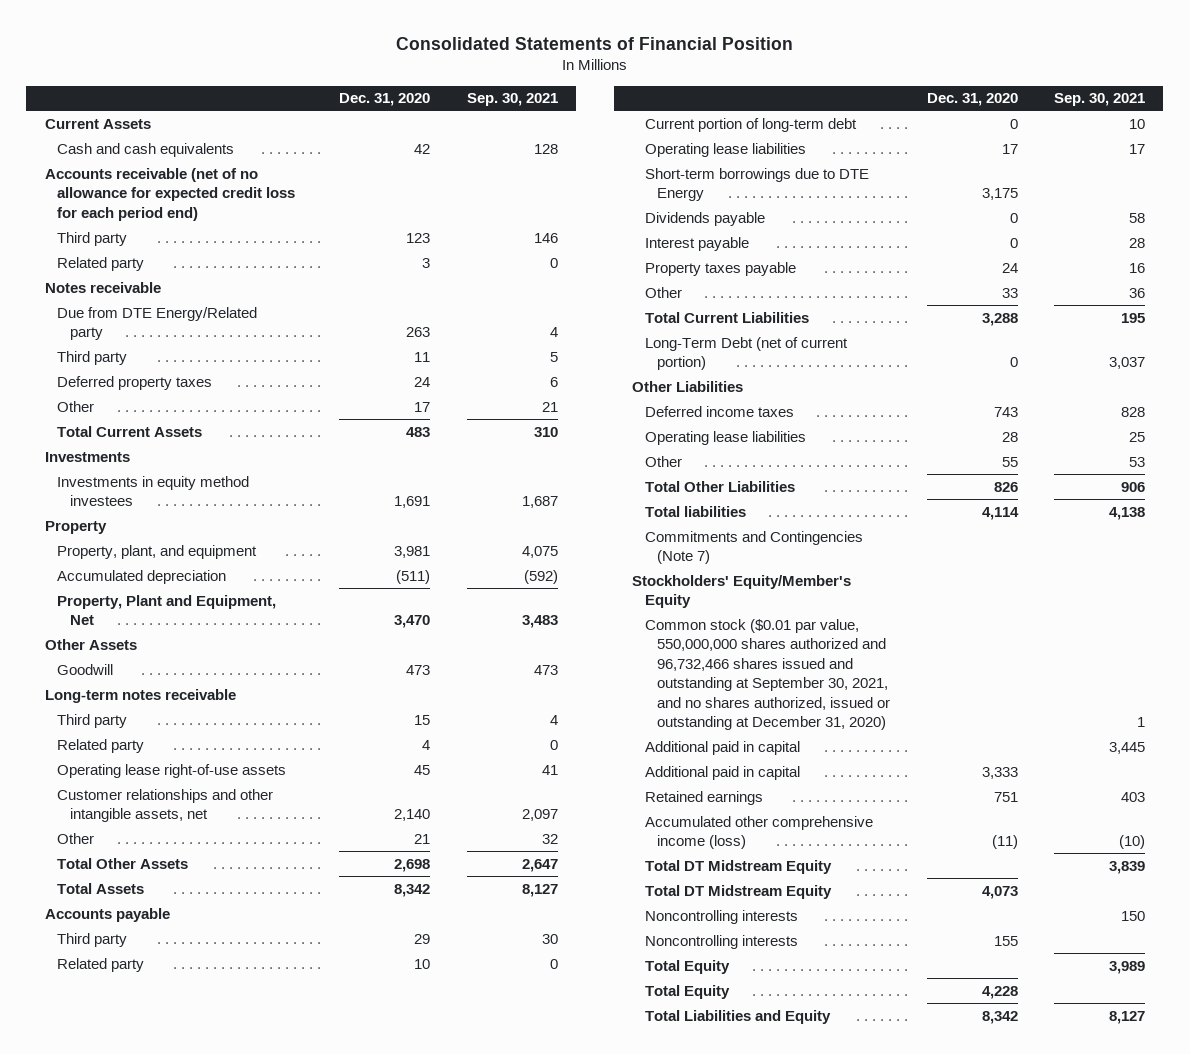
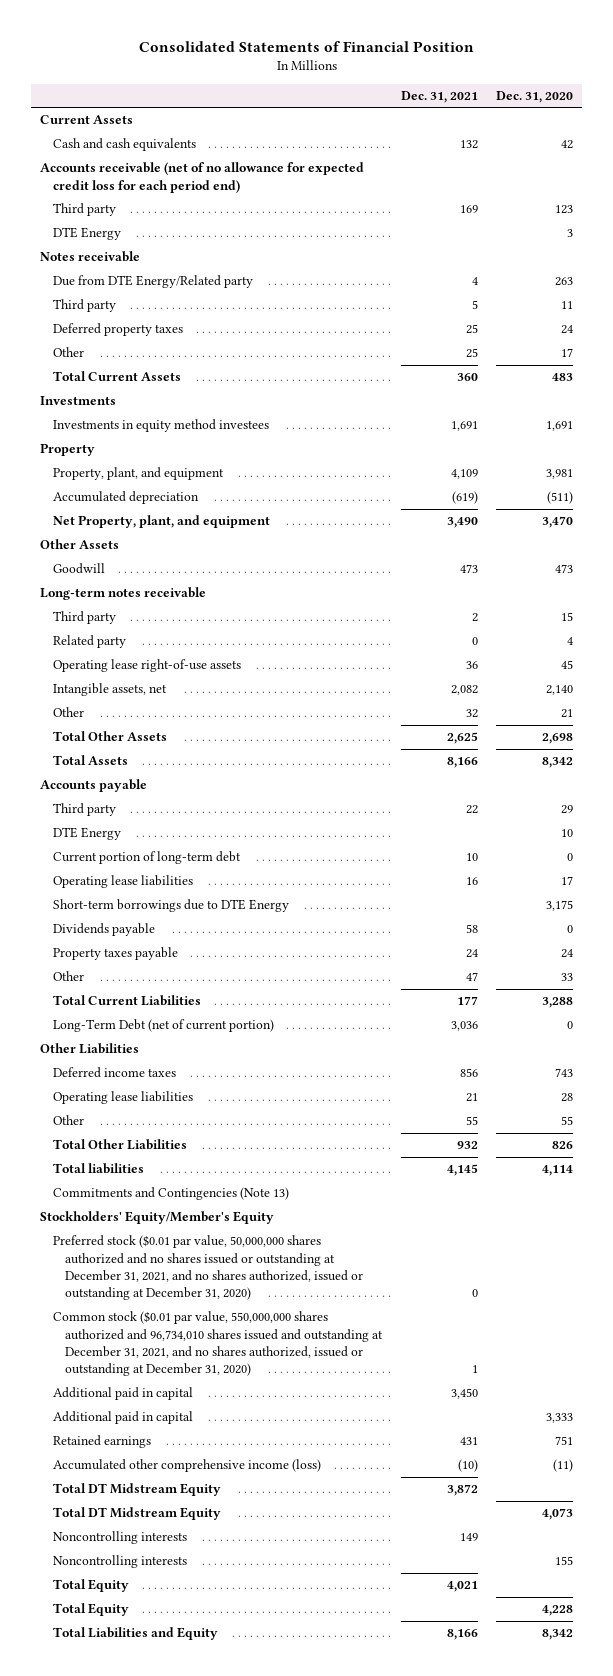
- | Dec. 31, 2020 | Sep. 30, 2021
+ | Dec. 31, 2021 | Dec. 31, 2020
- Related party | 3 | 0
+ DTE Energy | | 3
- Property, Plant and Equipment, Net | 3,470 | 3,483
+ Net Property, plant, and equipment | 3,490 | 3,470
- Customer relationships and other intangible assets, net | 2,140 | 2,097
+ Intangible assets, net | 2,082 | 2,140
- Related party | 10 | 0
+ DTE Energy | | 10
- Interest payable | 0 | 28
- Commitments and Contingencies (Note 7)
+ Commitments and Contingencies (Note 13)
- Common stock ($0.01 par value, 550,000,000 shares authorized and 96,732,466 shares issued and outstanding at September 30, 2021, and no shares authorized, issued or outstanding at December 31, 2020) | | 1
+ Preferred stock ($0.01 par value, 50,000,000 shares authorized and no shares issued or outstanding at December 31, 2021, and no shares authorized, issued or outstanding at December 31, 2020) | 0 |
+ Common stock ($0.01 par value, 550,000,000 shares authorized and 96,734,010 shares issued and outstanding at December 31, 2021, and no shares authorized, issued or outstanding at December 31, 2020) | 1 |

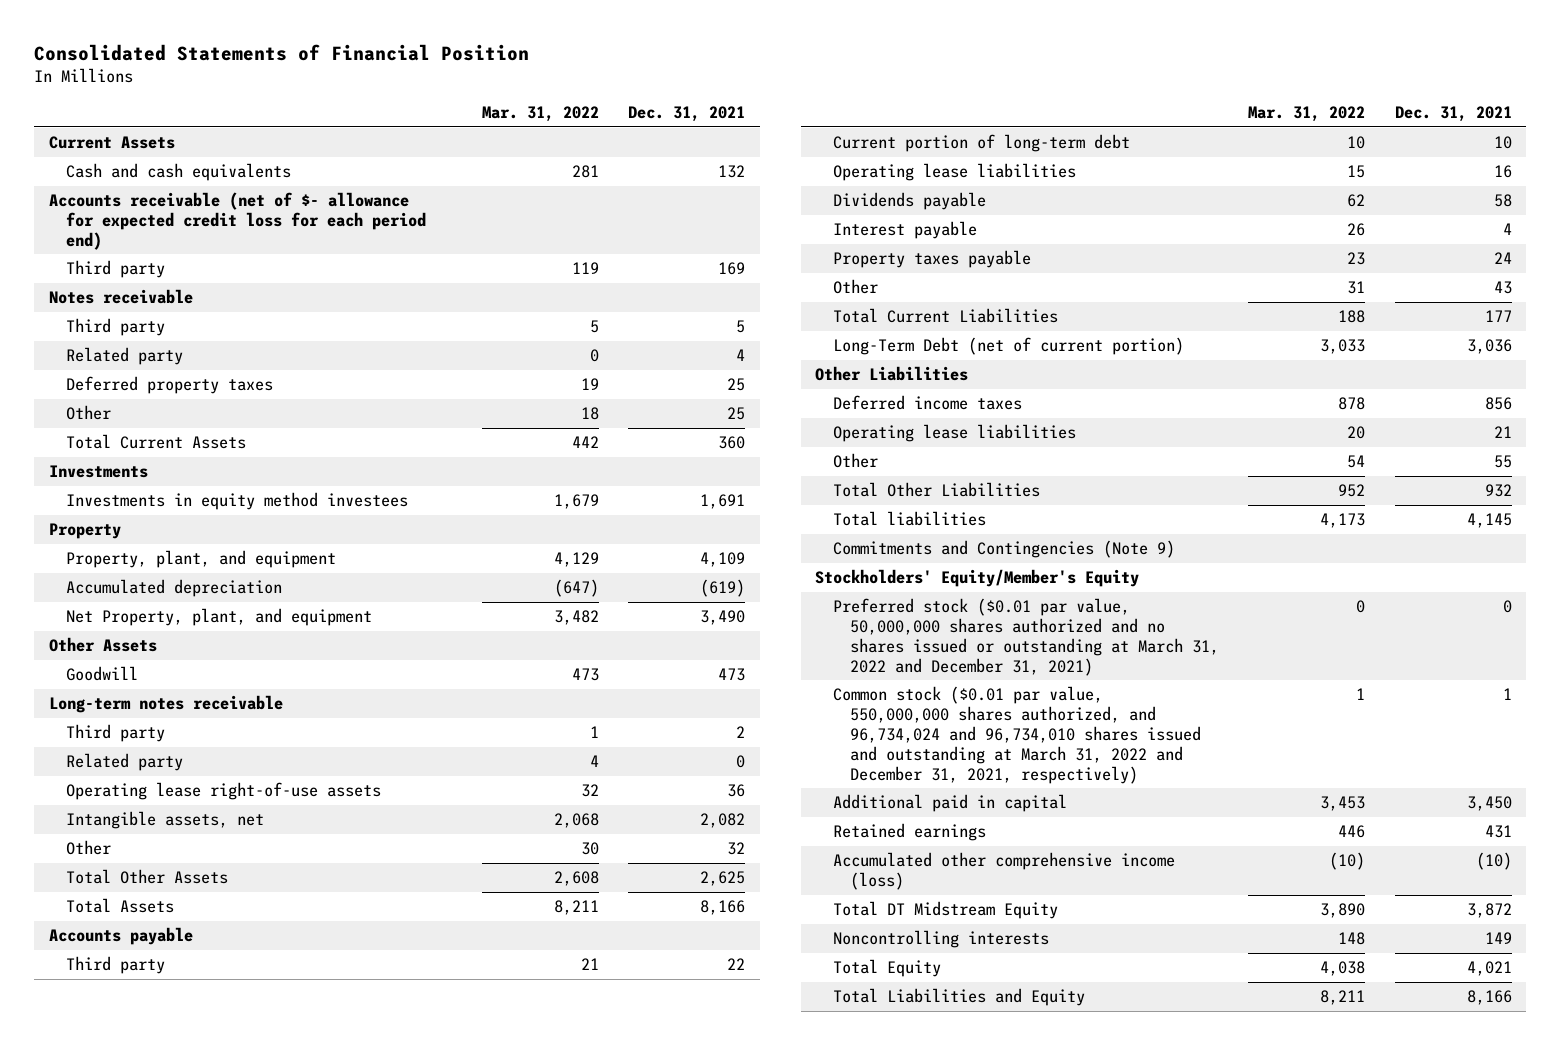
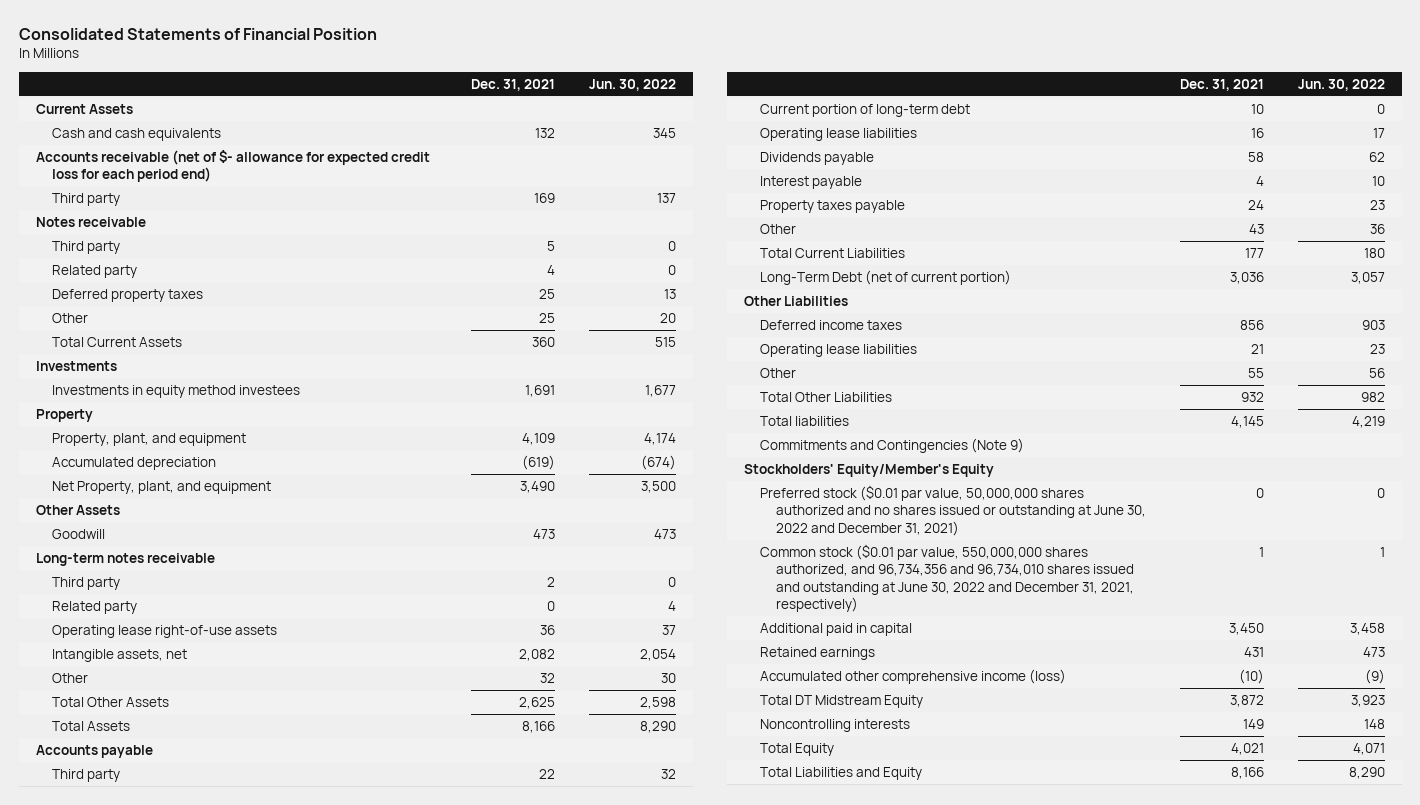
- | Mar. 31, 2022 | Dec. 31, 2021
+ | Dec. 31, 2021 | Jun. 30, 2022
- Preferred stock ($0.01 par value, 50,000,000 shares authorized and no shares issued or outstanding at March 31, 2022 and December 31, 2021) | 0 | 0
- Common stock ($0.01 par value, 550,000,000 shares authorized, and 96,734,024 and 96,734,010 shares issued and outstanding at March 31, 2022 and December 31, 2021, respectively) | 1 | 1
+ Preferred stock ($0.01 par value, 50,000,000 shares authorized and no shares issued or outstanding at June 30, 2022 and December 31, 2021) | 0 | 0
+ Common stock ($0.01 par value, 550,000,000 shares authorized, and 96,734,356 and 96,734,010 shares issued and outstanding at June 30, 2022 and December 31, 2021, respectively) | 1 | 1

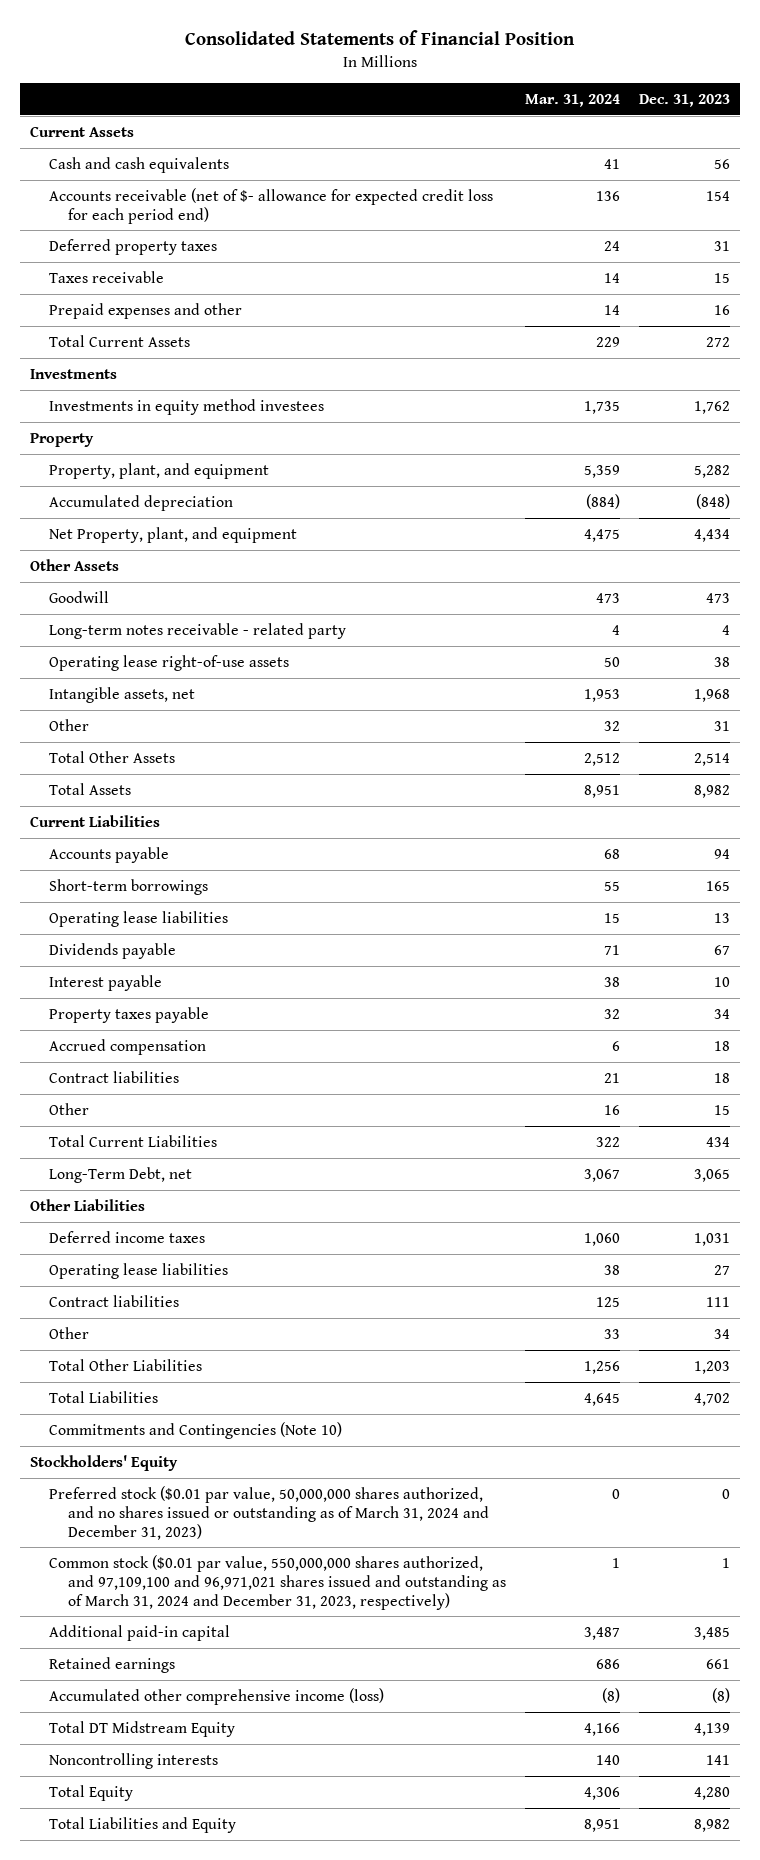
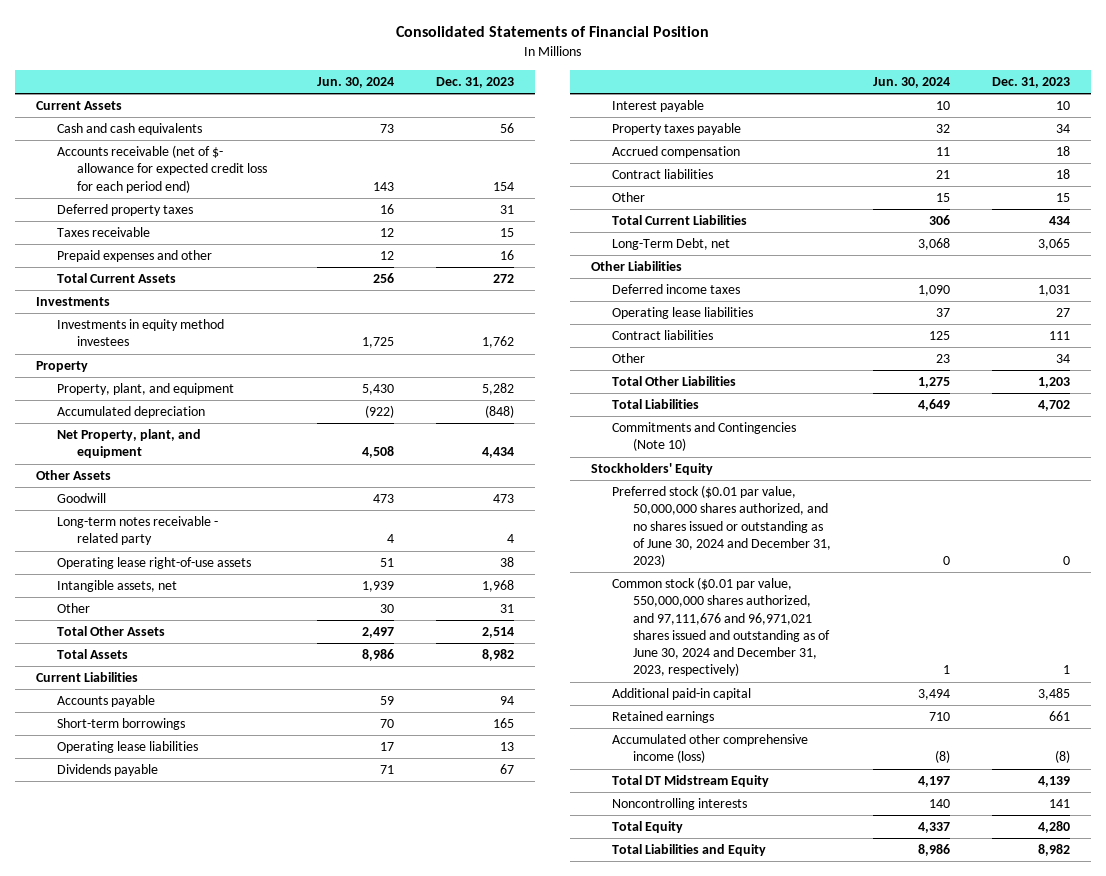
- | Mar. 31, 2024 | Dec. 31, 2023
+ | Jun. 30, 2024 | Dec. 31, 2023
- Preferred stock ($0.01 par value, 50,000,000 shares authorized, and no shares issued or outstanding as of March 31, 2024 and December 31, 2023) | 0 | 0
- Common stock ($0.01 par value, 550,000,000 shares authorized, and 97,109,100 and 96,971,021 shares issued and outstanding as of March 31, 2024 and December 31, 2023, respectively) | 1 | 1
+ Preferred stock ($0.01 par value, 50,000,000 shares authorized, and no shares issued or outstanding as of June 30, 2024 and December 31, 2023) | 0 | 0
+ Common stock ($0.01 par value, 550,000,000 shares authorized, and 97,111,676 and 96,971,021 shares issued and outstanding as of June 30, 2024 and December 31, 2023, respectively) | 1 | 1

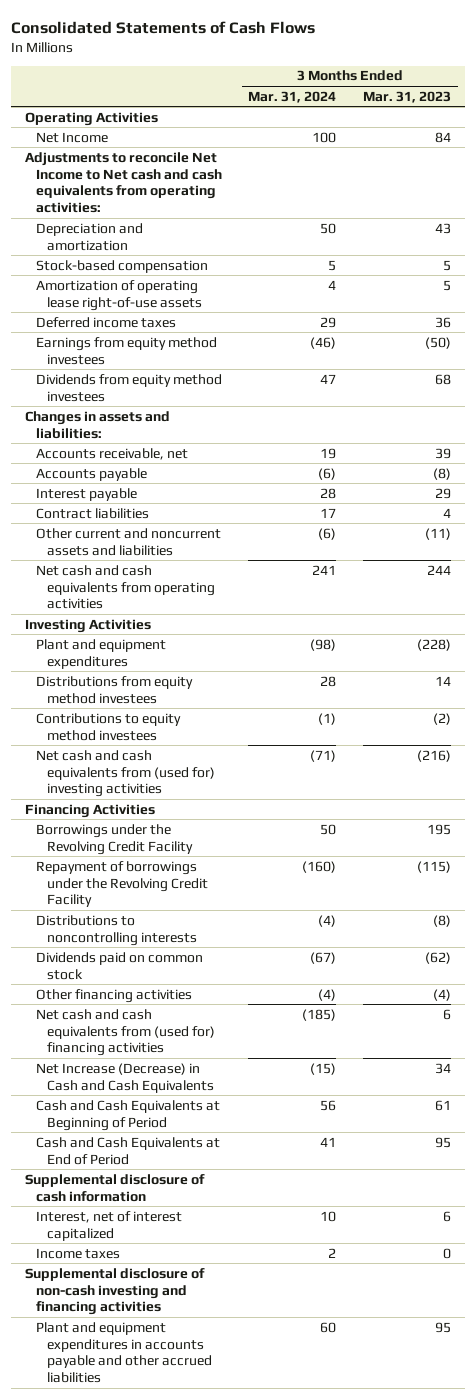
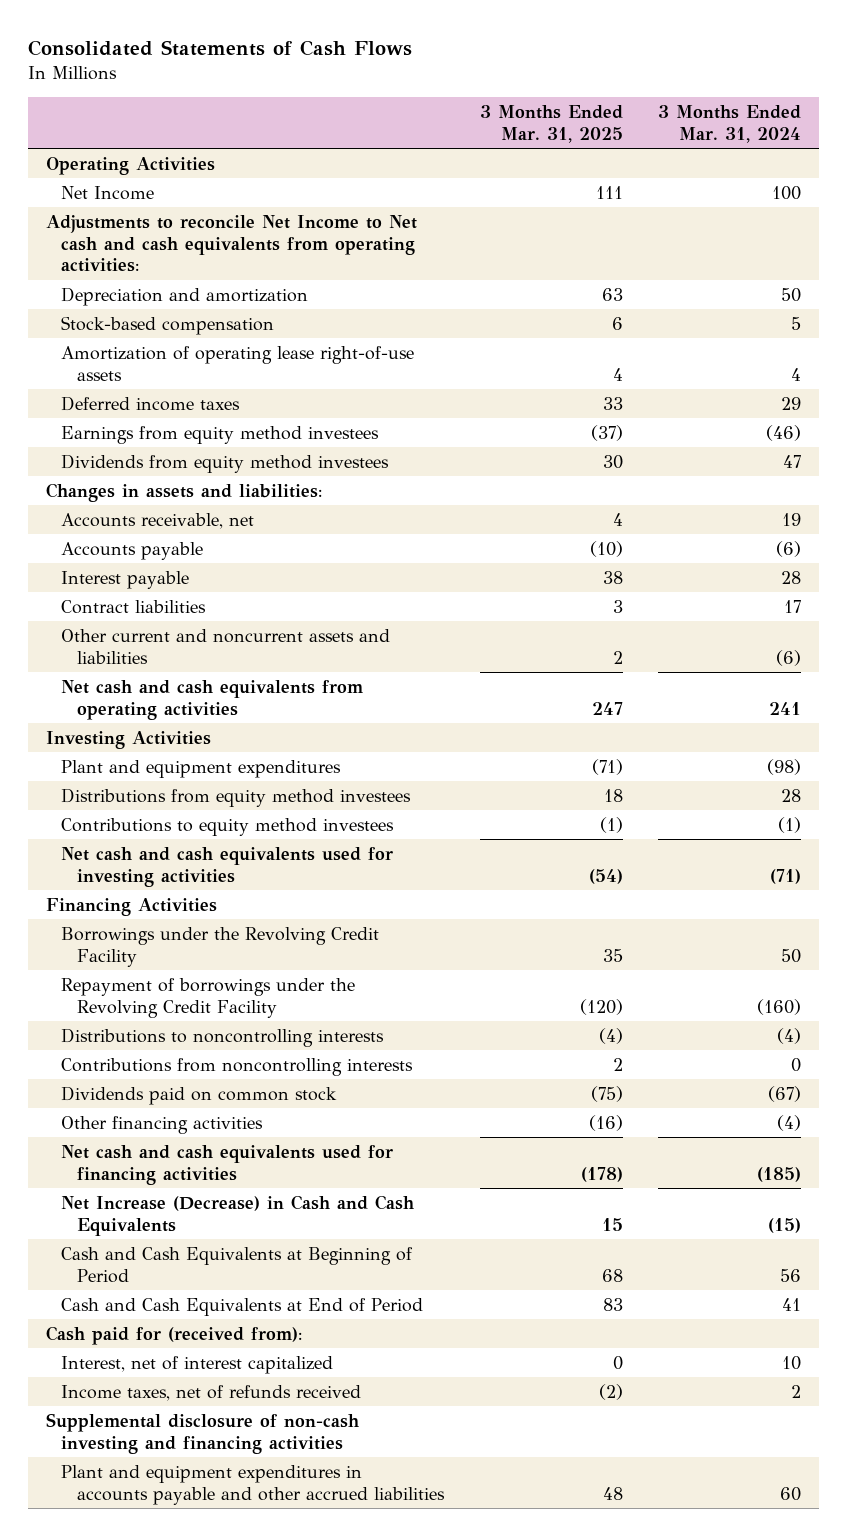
- | 3 Months Ended Mar. 31, 2024 | 3 Months Ended Mar. 31, 2023
+ | 3 Months Ended Mar. 31, 2025 | 3 Months Ended Mar. 31, 2024
- Net cash and cash equivalents from (used for) investing activities | (71) | (216)
+ Net cash and cash equivalents used for investing activities | (54) | (71)
+ Contributions from noncontrolling interests | 2 | 0
- Net cash and cash equivalents from (used for) financing activities | (185) | 6
+ Net cash and cash equivalents used for financing activities | (178) | (185)
- Supplemental disclosure of cash information
+ Cash paid for (received from):
- Income taxes | 2 | 0
+ Income taxes, net of refunds received | (2) | 2

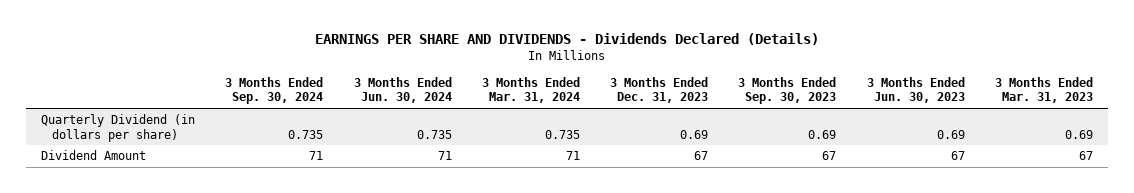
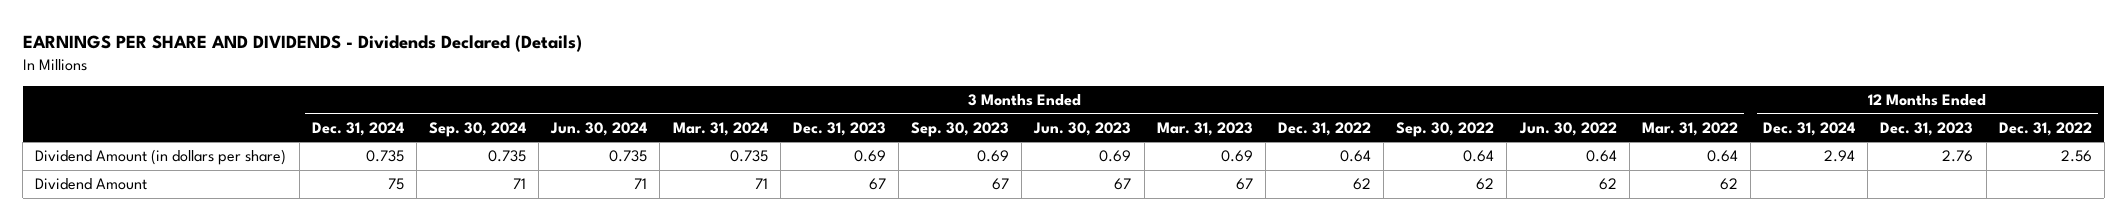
- | 3 Months Ended Sep. 30, 2024 | 3 Months Ended Jun. 30, 2024 | 3 Months Ended Mar. 31, 2024 | 3 Months Ended Dec. 31, 2023 | 3 Months Ended Sep. 30, 2023 | 3 Months Ended Jun. 30, 2023 | 3 Months Ended Mar. 31, 2023
+ | 3 Months Ended Dec. 31, 2024 | 3 Months Ended Sep. 30, 2024 | 3 Months Ended Jun. 30, 2024 | 3 Months Ended Mar. 31, 2024 | 3 Months Ended Dec. 31, 2023 | 3 Months Ended Sep. 30, 2023 | 3 Months Ended Jun. 30, 2023 | 3 Months Ended Mar. 31, 2023 | 3 Months Ended Dec. 31, 2022 | 3 Months Ended Sep. 30, 2022 | 3 Months Ended Jun. 30, 2022 | 3 Months Ended Mar. 31, 2022 | 12 Months Ended Dec. 31, 2024 | 12 Months Ended Dec. 31, 2023 | 12 Months Ended Dec. 31, 2022
- Quarterly Dividend (in dollars per share) | 0.735 | 0.735 | 0.735 | 0.69 | 0.69 | 0.69 | 0.69
+ Dividend Amount (in dollars per share) | 0.735 | 0.735 | 0.735 | 0.735 | 0.69 | 0.69 | 0.69 | 0.69 | 0.64 | 0.64 | 0.64 | 0.64 | 2.94 | 2.76 | 2.56

